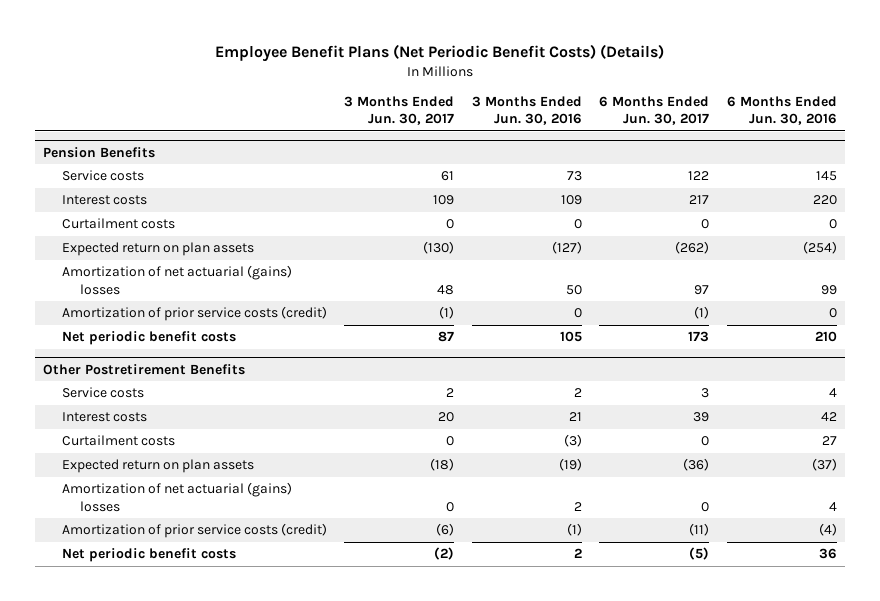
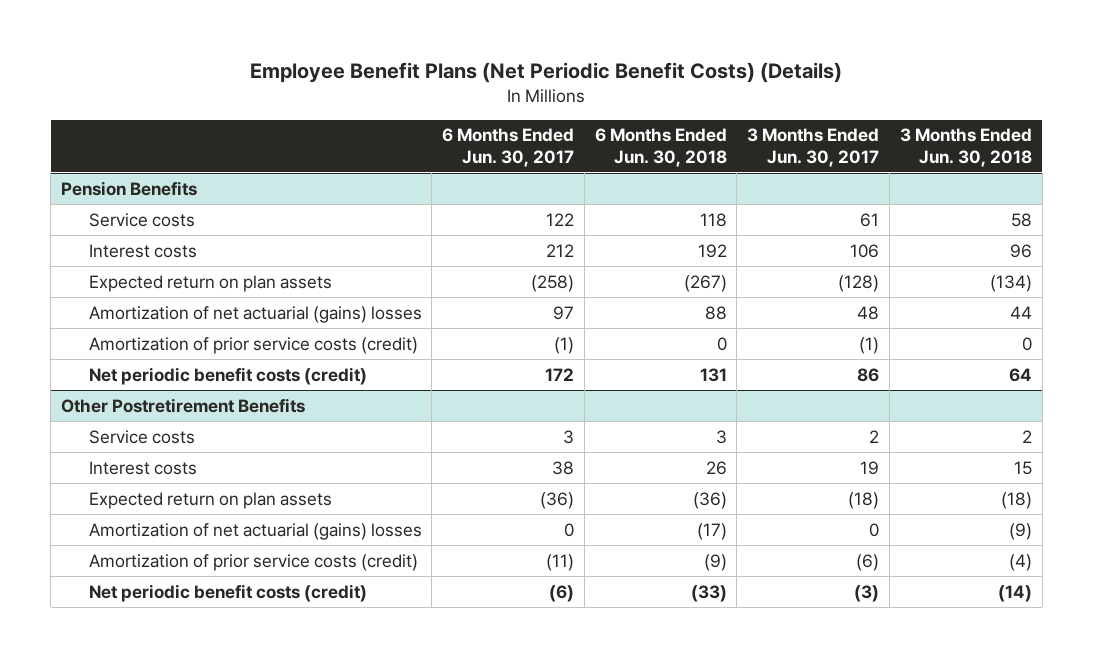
- | 3 Months Ended Jun. 30, 2017 | 3 Months Ended Jun. 30, 2016 | 6 Months Ended Jun. 30, 2017 | 6 Months Ended Jun. 30, 2016
+ | 6 Months Ended Jun. 30, 2017 | 6 Months Ended Jun. 30, 2018 | 3 Months Ended Jun. 30, 2017 | 3 Months Ended Jun. 30, 2018
@ Pension Benefits
- Interest costs | 109 | 109 | 217 | 220
- Curtailment costs | 0 | 0 | 0 | 0
- Expected return on plan assets | (130) | (127) | (262) | (254)
+ Interest costs | 212 | 192 | 106 | 96
+ Expected return on plan assets | (258) | (267) | (128) | (134)
- Net periodic benefit costs | 87 | 105 | 173 | 210
+ Net periodic benefit costs (credit) | 172 | 131 | 86 | 64
@ Other Postretirement Benefits
- Interest costs | 20 | 21 | 39 | 42
- Curtailment costs | 0 | (3) | 0 | 27
+ Interest costs | 38 | 26 | 19 | 15
- Net periodic benefit costs | (2) | 2 | (5) | 36
+ Net periodic benefit costs (credit) | (6) | (33) | (3) | (14)

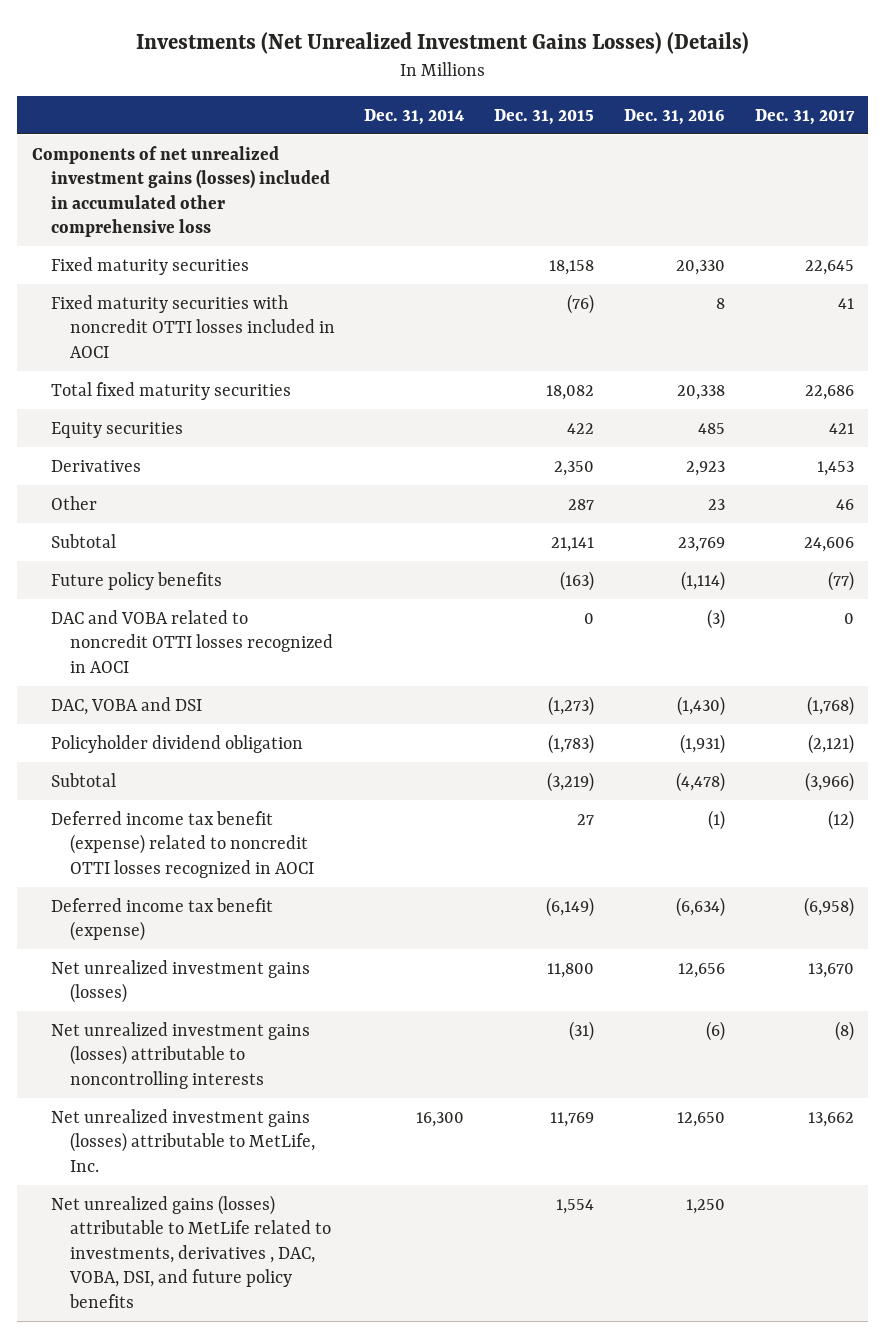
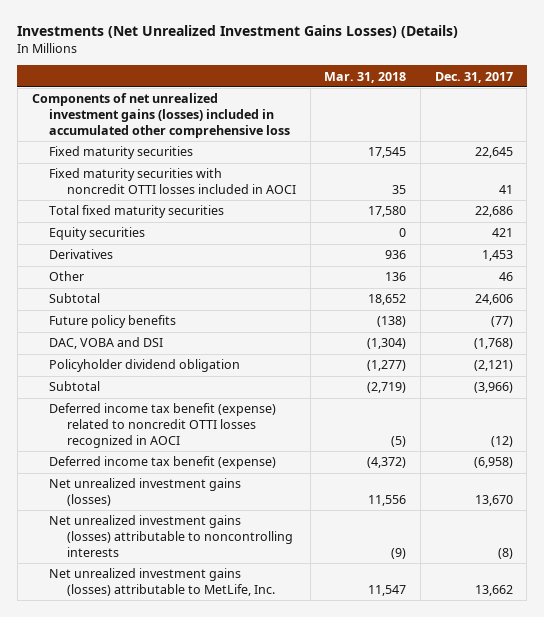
- | Dec. 31, 2014 | Dec. 31, 2015 | Dec. 31, 2016 | Dec. 31, 2017
+ | Mar. 31, 2018 | Dec. 31, 2017
- DAC and VOBA related to noncredit OTTI losses recognized in AOCI | | 0 | (3) | 0
- Net unrealized gains (losses) attributable to MetLife related to investments, derivatives , DAC, VOBA, DSI, and future policy benefits | | 1,554 | 1,250 |

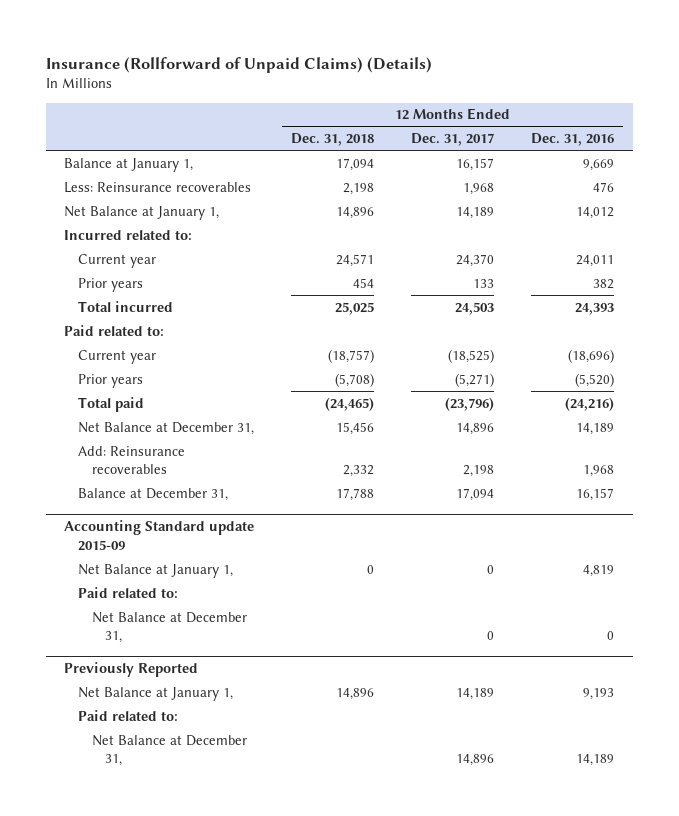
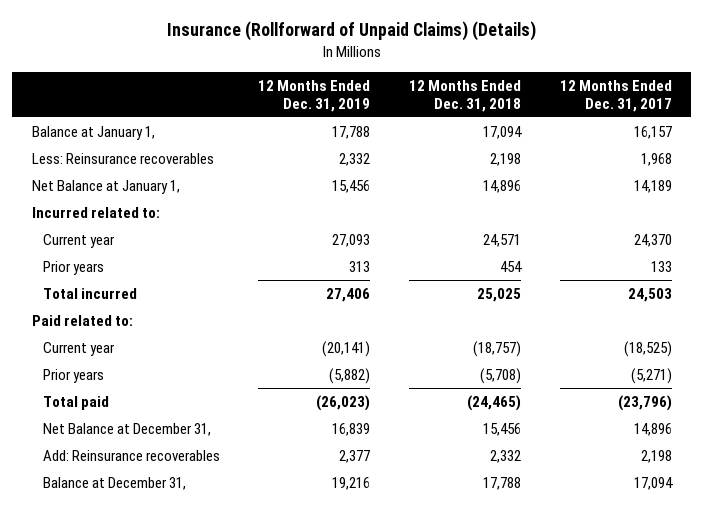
- | 12 Months Ended Dec. 31, 2018 | 12 Months Ended Dec. 31, 2017 | 12 Months Ended Dec. 31, 2016
+ | 12 Months Ended Dec. 31, 2019 | 12 Months Ended Dec. 31, 2018 | 12 Months Ended Dec. 31, 2017
- Accounting Standard update 2015-09
- Net Balance at January 1, | 0 | 0 | 4,819
- Paid related to:
- Net Balance at December 31, | | 0 | 0
- Previously Reported
- Net Balance at January 1, | 14,896 | 14,189 | 9,193
- Paid related to:
- Net Balance at December 31, | | 14,896 | 14,189

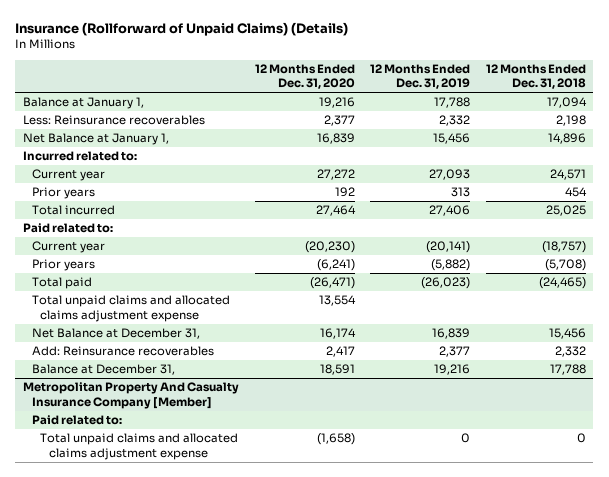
- | 12 Months Ended Dec. 31, 2019 | 12 Months Ended Dec. 31, 2018 | 12 Months Ended Dec. 31, 2017
+ | 12 Months Ended Dec. 31, 2020 | 12 Months Ended Dec. 31, 2019 | 12 Months Ended Dec. 31, 2018
+ Total unpaid claims and allocated claims adjustment expense | 13,554 | |
+ Metropolitan Property And Casualty Insurance Company [Member]
+ Paid related to:
+ Total unpaid claims and allocated claims adjustment expense | (1,658) | 0 | 0

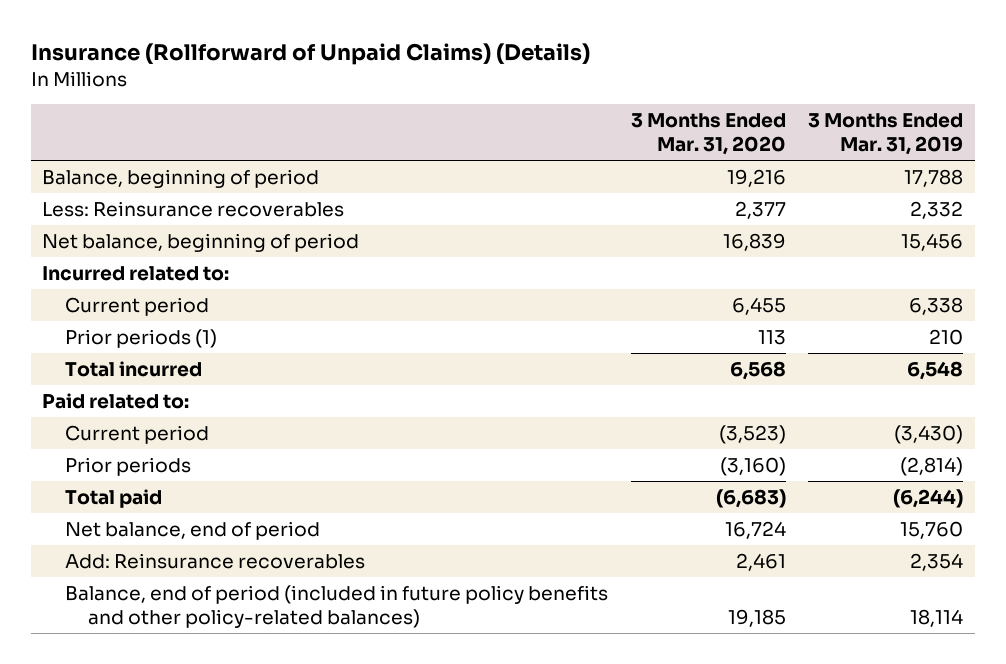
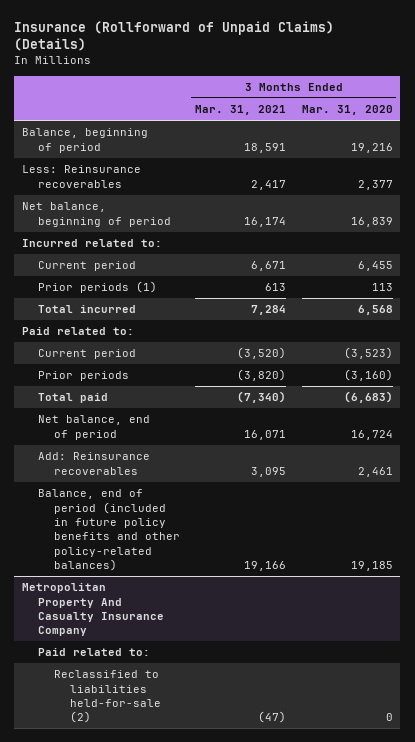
- | 3 Months Ended Mar. 31, 2020 | 3 Months Ended Mar. 31, 2019
+ | 3 Months Ended Mar. 31, 2021 | 3 Months Ended Mar. 31, 2020
+ Metropolitan Property And Casualty Insurance Company
+ Paid related to:
+ Reclassified to liabilities held-for-sale (2) | (47) | 0

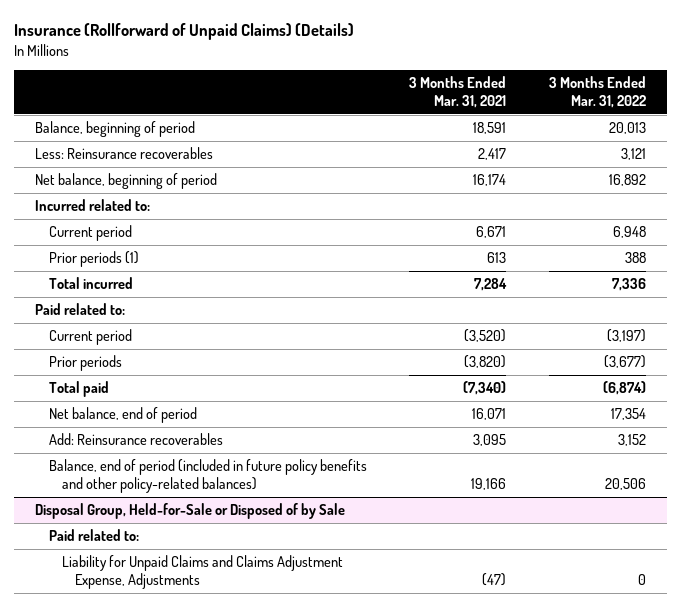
- | 3 Months Ended Mar. 31, 2021 | 3 Months Ended Mar. 31, 2020
+ | 3 Months Ended Mar. 31, 2021 | 3 Months Ended Mar. 31, 2022
- Metropolitan Property And Casualty Insurance Company
+ Disposal Group, Held-for-Sale or Disposed of by Sale
- Reclassified to liabilities held-for-sale (2) | (47) | 0
+ Liability for Unpaid Claims and Claims Adjustment Expense, Adjustments | (47) | 0

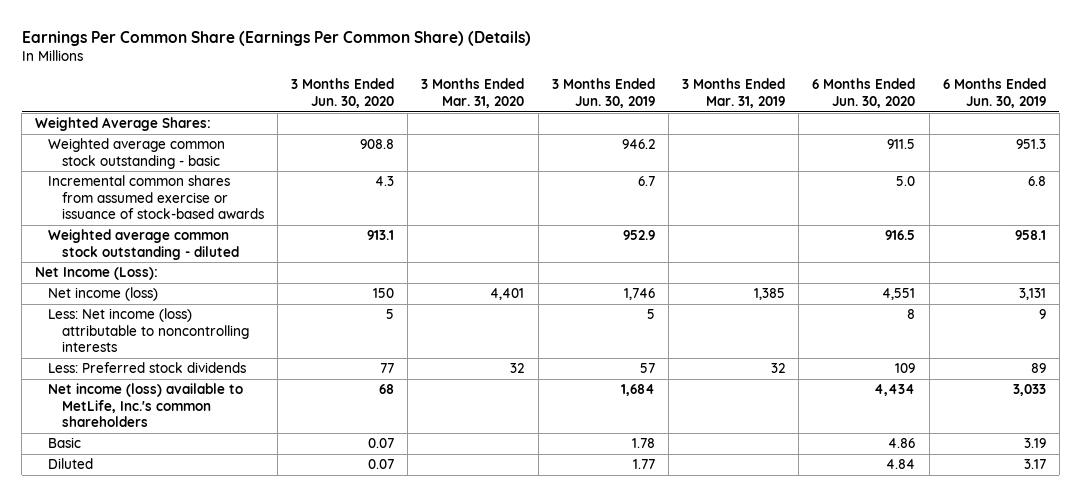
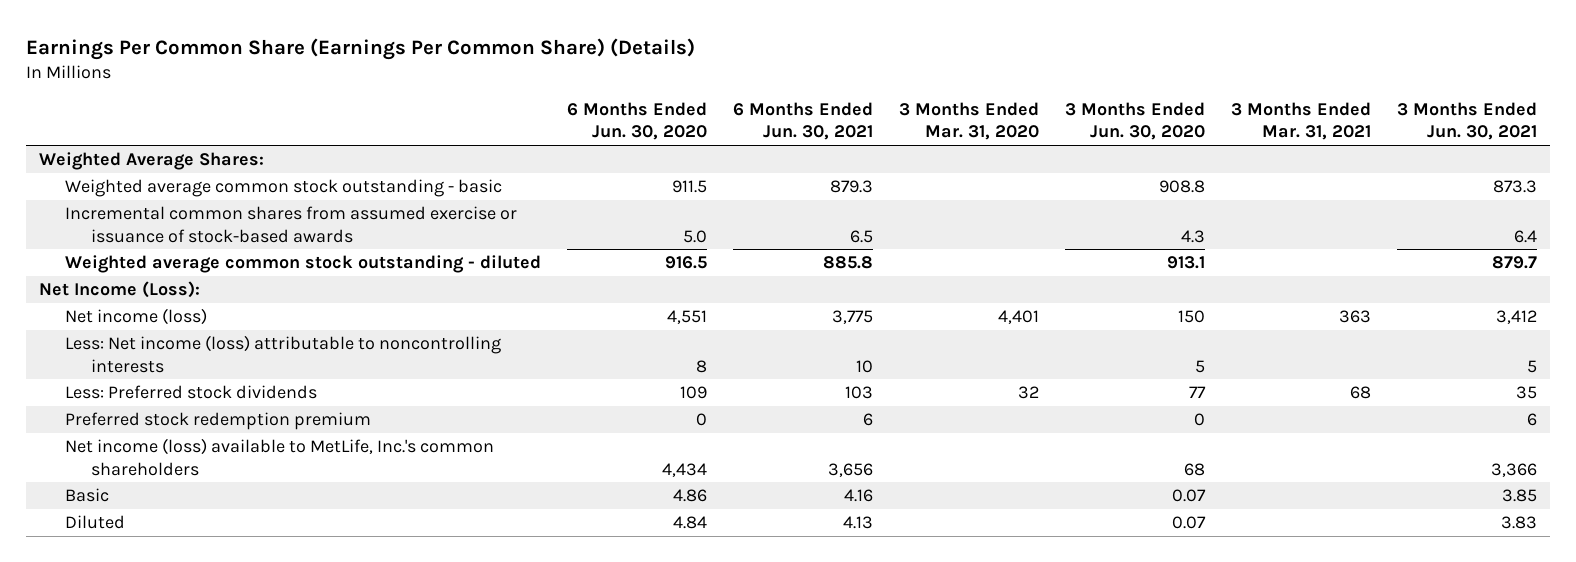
- | 3 Months Ended Jun. 30, 2020 | 3 Months Ended Mar. 31, 2020 | 3 Months Ended Jun. 30, 2019 | 3 Months Ended Mar. 31, 2019 | 6 Months Ended Jun. 30, 2020 | 6 Months Ended Jun. 30, 2019
+ | 6 Months Ended Jun. 30, 2020 | 6 Months Ended Jun. 30, 2021 | 3 Months Ended Mar. 31, 2020 | 3 Months Ended Jun. 30, 2020 | 3 Months Ended Mar. 31, 2021 | 3 Months Ended Jun. 30, 2021
+ Preferred stock redemption premium | 0 | 6 | | 0 | | 6

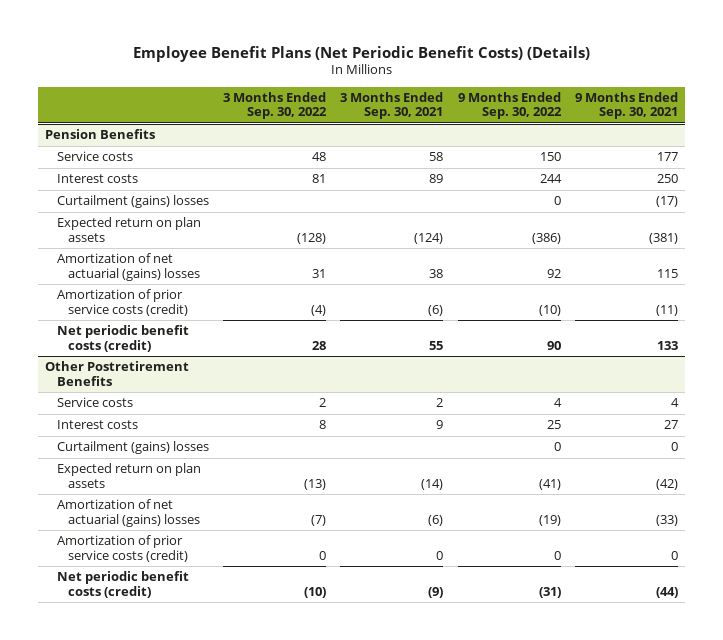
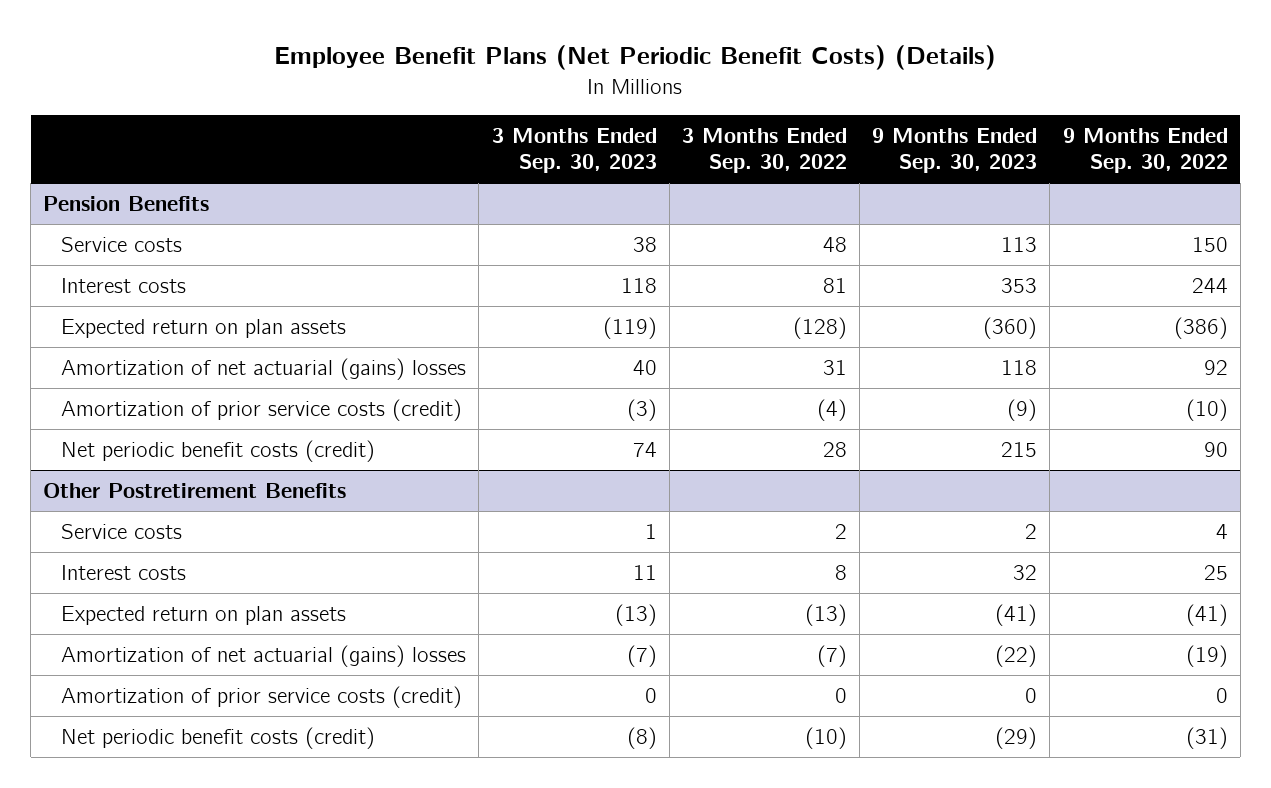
- | 3 Months Ended Sep. 30, 2022 | 3 Months Ended Sep. 30, 2021 | 9 Months Ended Sep. 30, 2022 | 9 Months Ended Sep. 30, 2021
+ | 3 Months Ended Sep. 30, 2023 | 3 Months Ended Sep. 30, 2022 | 9 Months Ended Sep. 30, 2023 | 9 Months Ended Sep. 30, 2022
@ Pension Benefits
- Curtailment (gains) losses | | | 0 | (17)
@ Other Postretirement Benefits
- Curtailment (gains) losses | | | 0 | 0

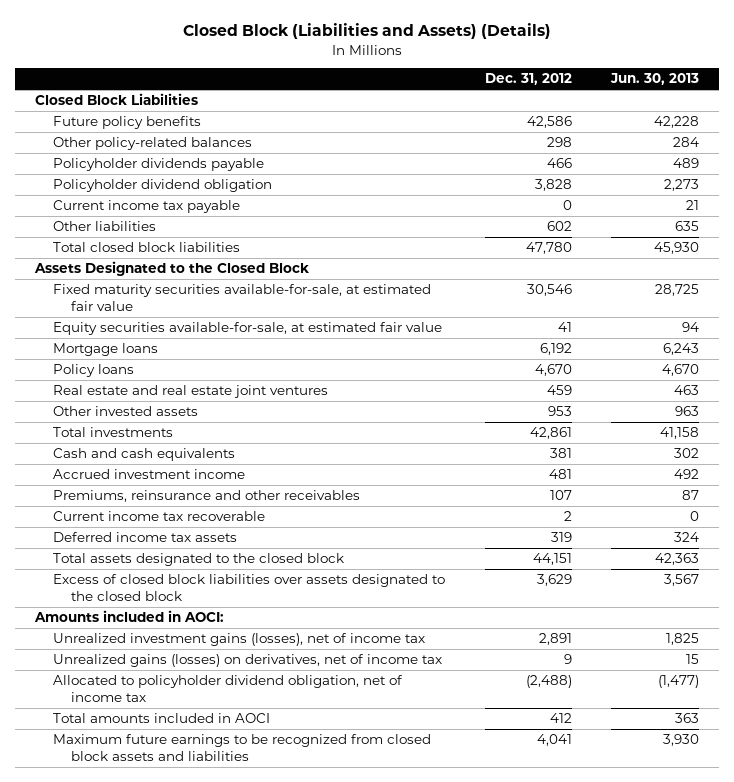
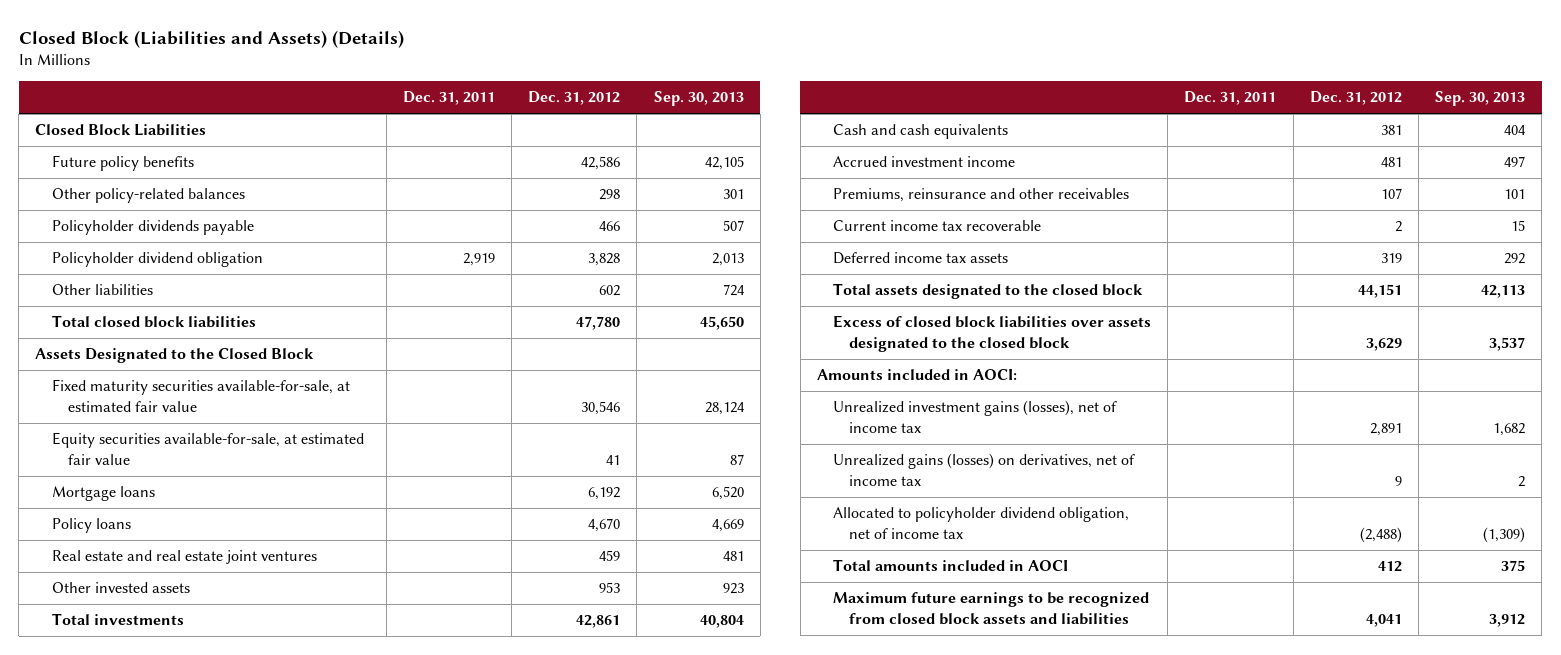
- | Dec. 31, 2012 | Jun. 30, 2013
+ | Dec. 31, 2011 | Dec. 31, 2012 | Sep. 30, 2013
- Current income tax payable | 0 | 21

